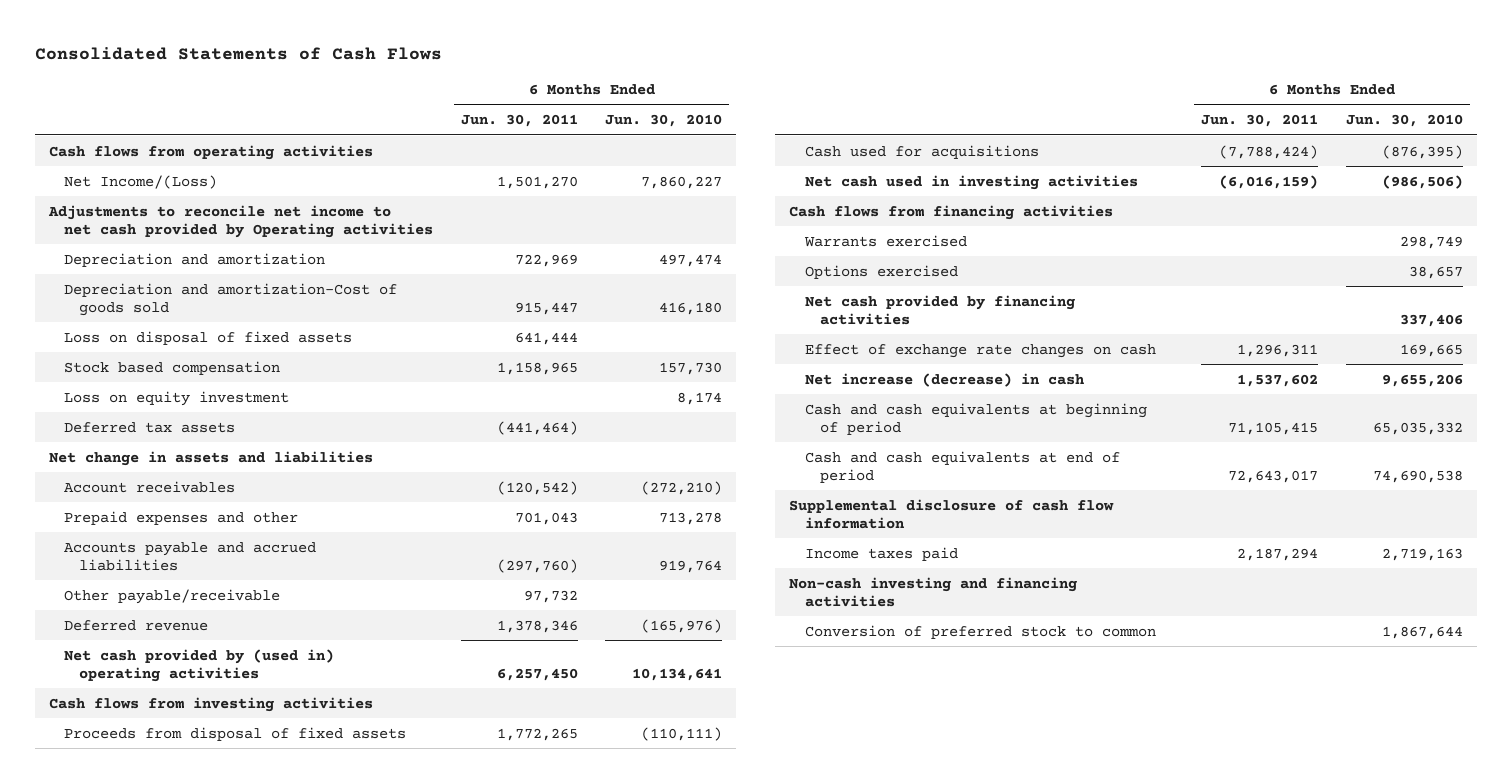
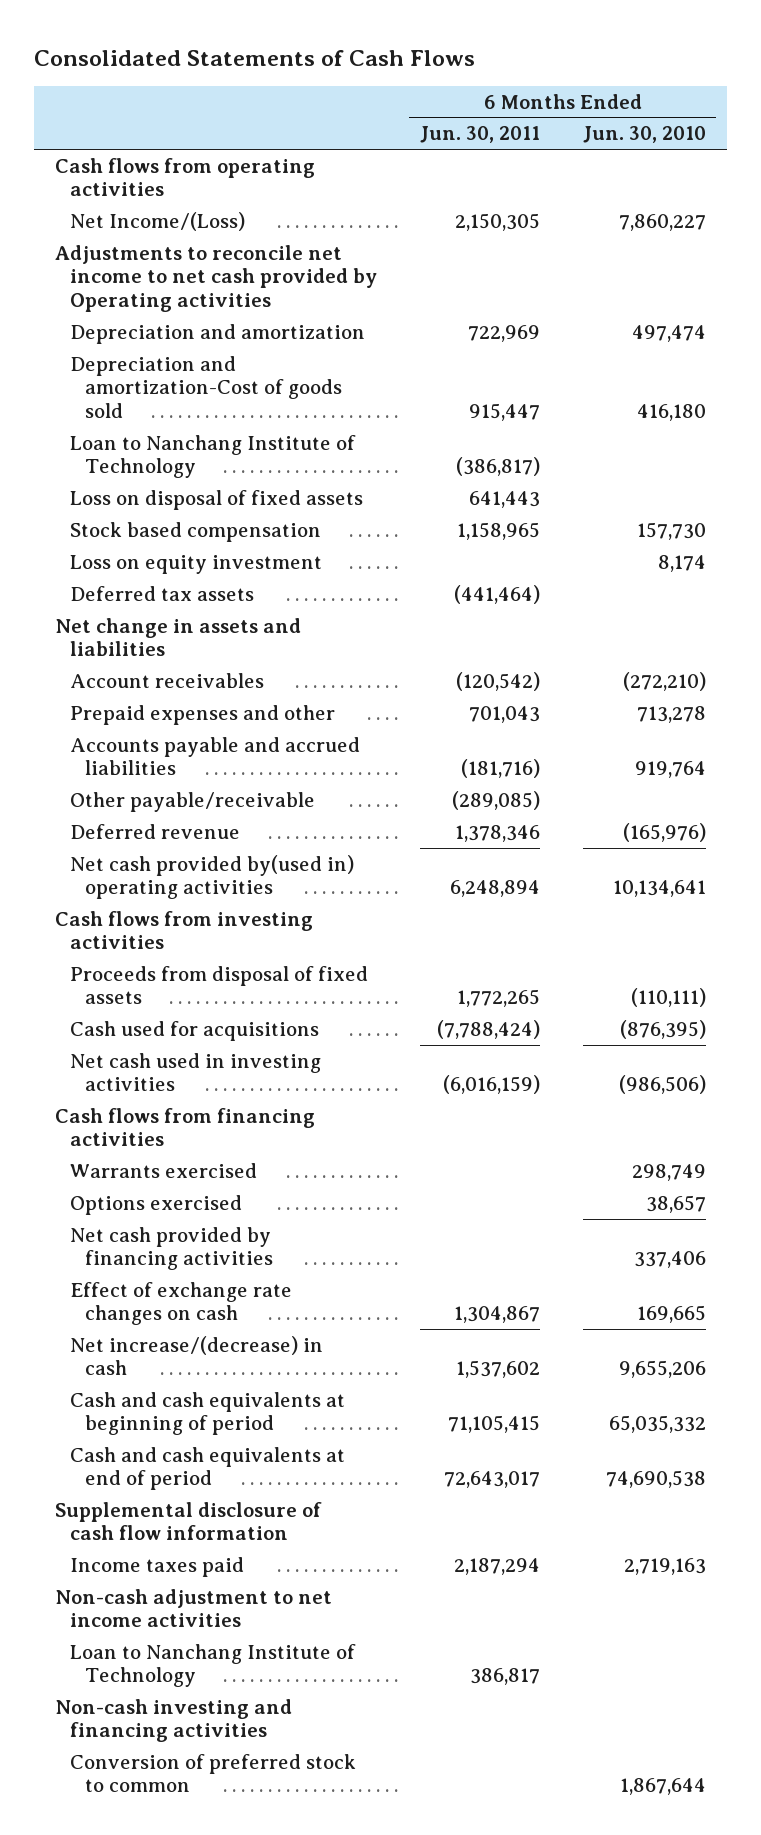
- Net Income/(Loss) | 1,501,270 | 7,860,227
+ Net Income/(Loss) | 2,150,305 | 7,860,227
- Loss on disposal of fixed assets | 641,444 |
+ Loan to Nanchang Institute of Technology | (386,817) |
+ Loss on disposal of fixed assets | 641,443 |
- Accounts payable and accrued liabilities | (297,760) | 919,764
- Other payable/receivable | 97,732 |
+ Accounts payable and accrued liabilities | (181,716) | 919,764
+ Other payable/receivable | (289,085) |
- Net cash provided by (used in) operating activities | 6,257,450 | 10,134,641
+ Net cash provided by(used in) operating activities | 6,248,894 | 10,134,641
- Effect of exchange rate changes on cash | 1,296,311 | 169,665
- Net increase (decrease) in cash | 1,537,602 | 9,655,206
+ Effect of exchange rate changes on cash | 1,304,867 | 169,665
+ Net increase/(decrease) in cash | 1,537,602 | 9,655,206
+ Non-cash adjustment to net income activities
+ Loan to Nanchang Institute of Technology | 386,817 |

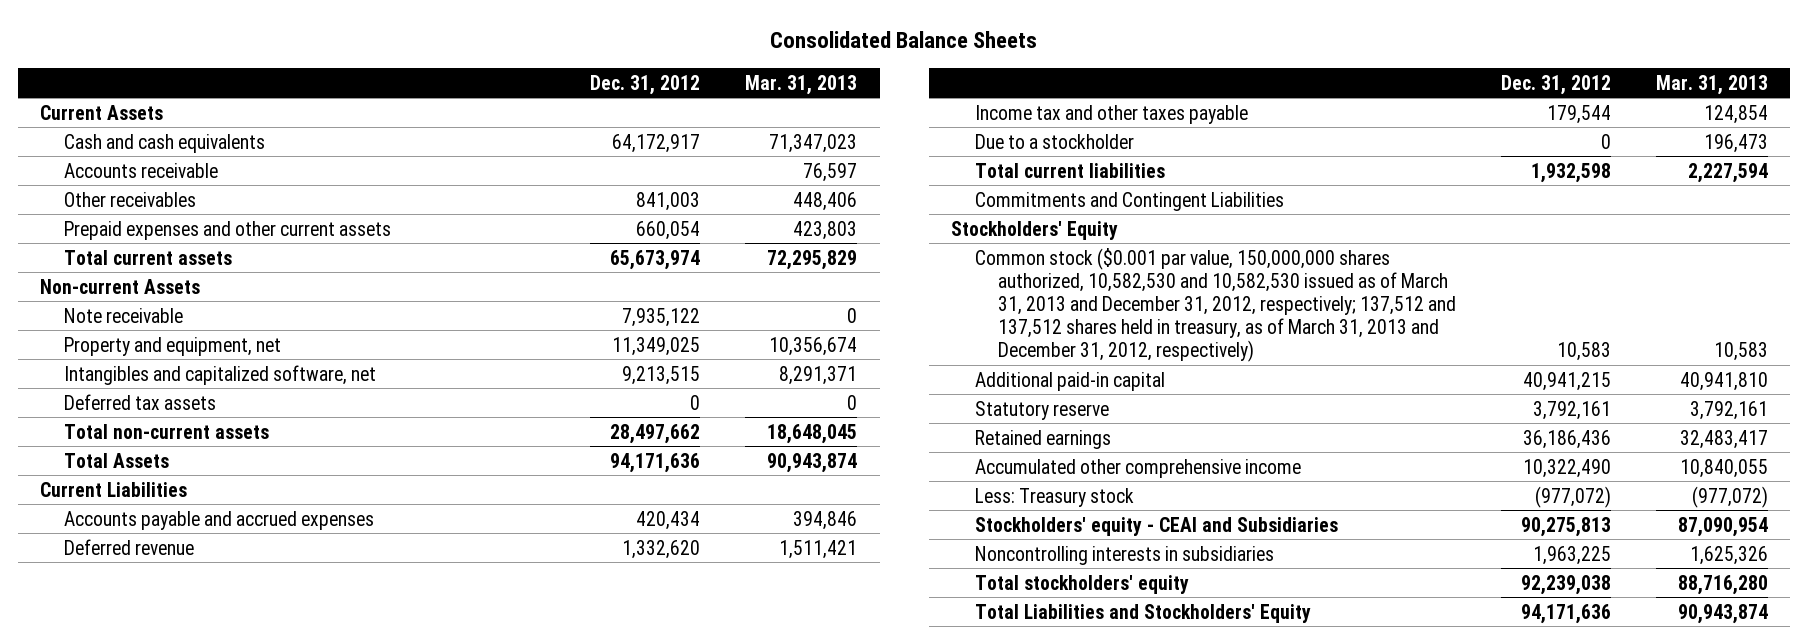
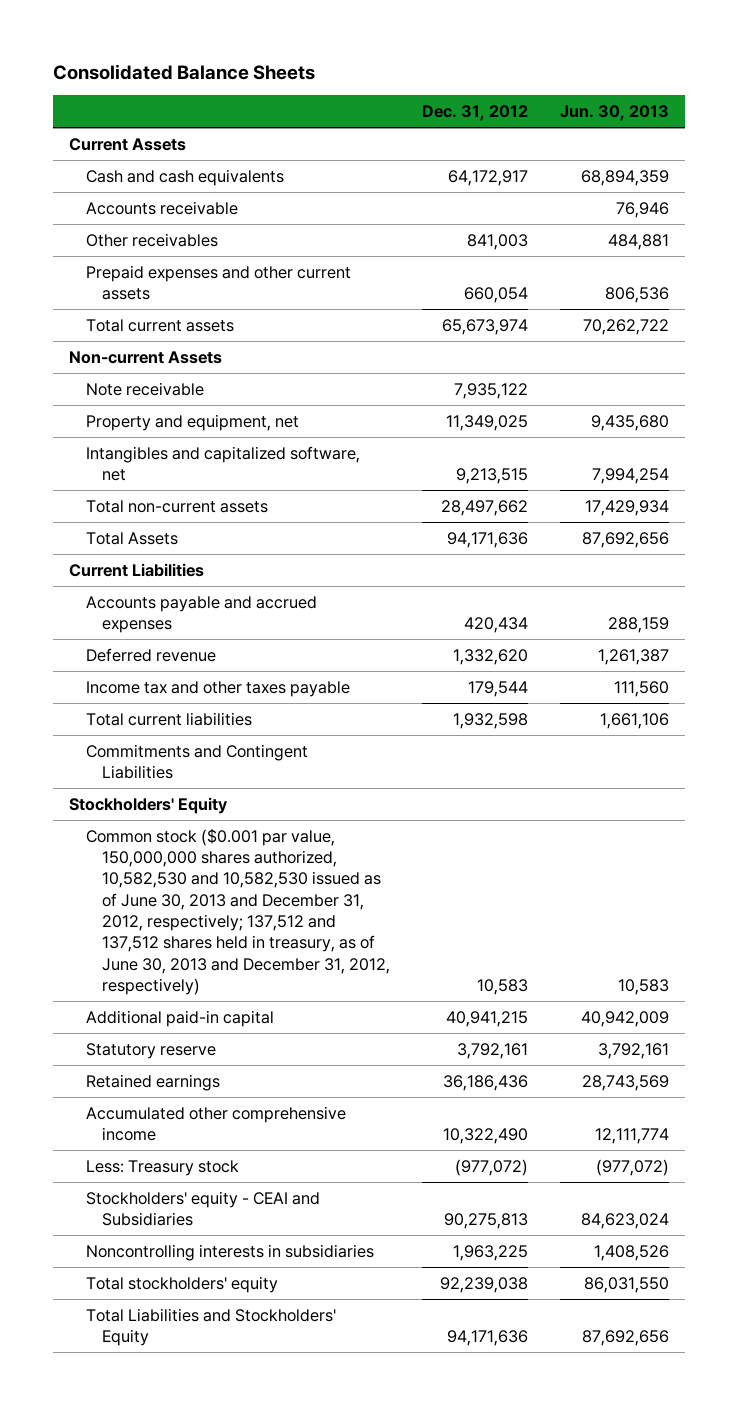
- | Dec. 31, 2012 | Mar. 31, 2013
+ | Dec. 31, 2012 | Jun. 30, 2013
- Deferred tax assets | 0 | 0
- Due to a stockholder | 0 | 196,473
- Common stock ($0.001 par value, 150,000,000 shares authorized, 10,582,530 and 10,582,530 issued as of March 31, 2013 and December 31, 2012, respectively; 137,512 and 137,512 shares held in treasury, as of March 31, 2013 and December 31, 2012, respectively) | 10,583 | 10,583
+ Common stock ($0.001 par value, 150,000,000 shares authorized, 10,582,530 and 10,582,530 issued as of June 30, 2013 and December 31, 2012, respectively; 137,512 and 137,512 shares held in treasury, as of June 30, 2013 and December 31, 2012, respectively) | 10,583 | 10,583

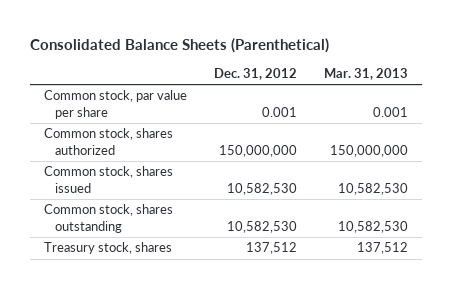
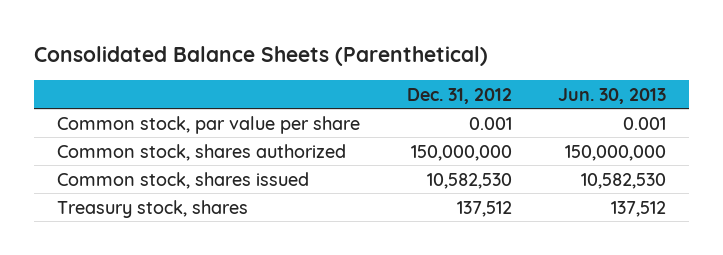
- | Dec. 31, 2012 | Mar. 31, 2013
+ | Dec. 31, 2012 | Jun. 30, 2013
- Common stock, shares outstanding | 10,582,530 | 10,582,530

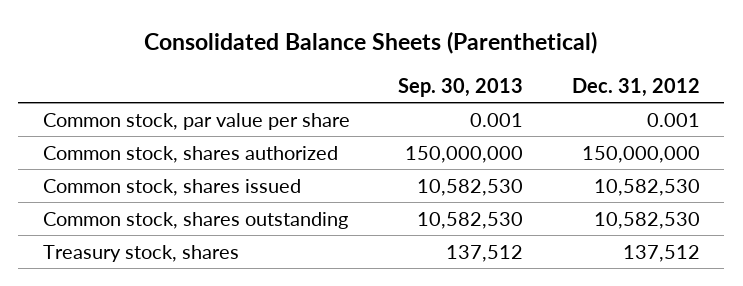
- | Dec. 31, 2012 | Jun. 30, 2013
+ | Sep. 30, 2013 | Dec. 31, 2012
+ Common stock, shares outstanding | 10,582,530 | 10,582,530

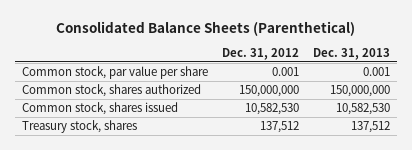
- | Sep. 30, 2013 | Dec. 31, 2012
+ | Dec. 31, 2012 | Dec. 31, 2013
- Common stock, shares outstanding | 10,582,530 | 10,582,530

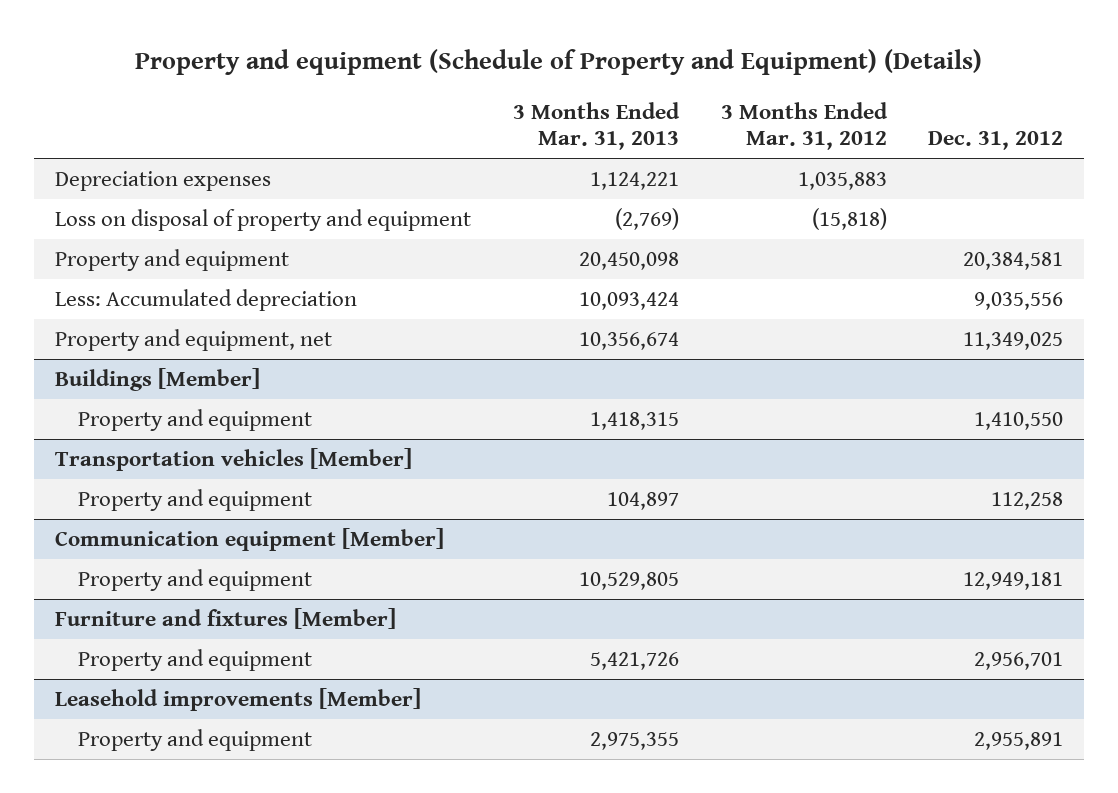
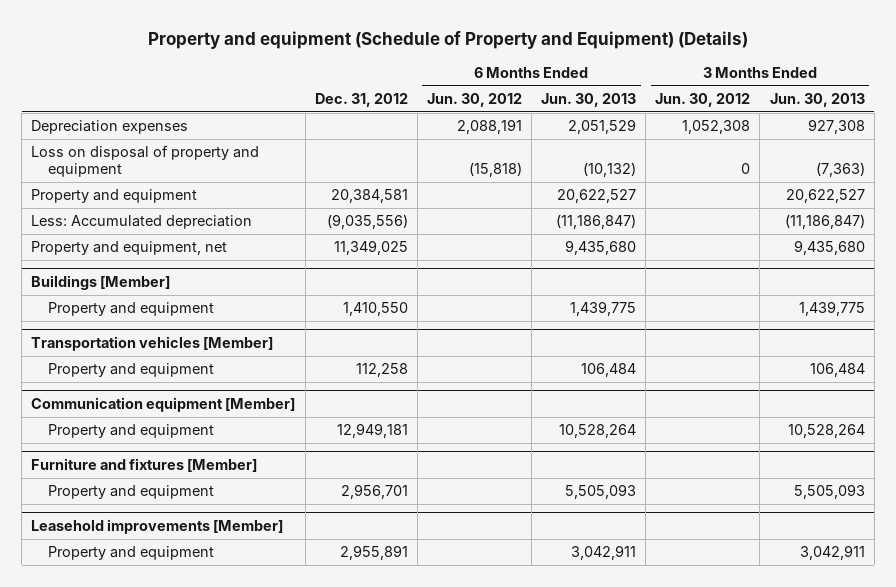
- | 3 Months Ended Mar. 31, 2013 | 3 Months Ended Mar. 31, 2012 | Dec. 31, 2012
+ | Dec. 31, 2012 | 6 Months Ended Jun. 30, 2012 | 6 Months Ended Jun. 30, 2013 | 3 Months Ended Jun. 30, 2012 | 3 Months Ended Jun. 30, 2013
- Less: Accumulated depreciation | 10,093,424 | | 9,035,556
+ Less: Accumulated depreciation | (9,035,556) | | (11,186,847) | | (11,186,847)

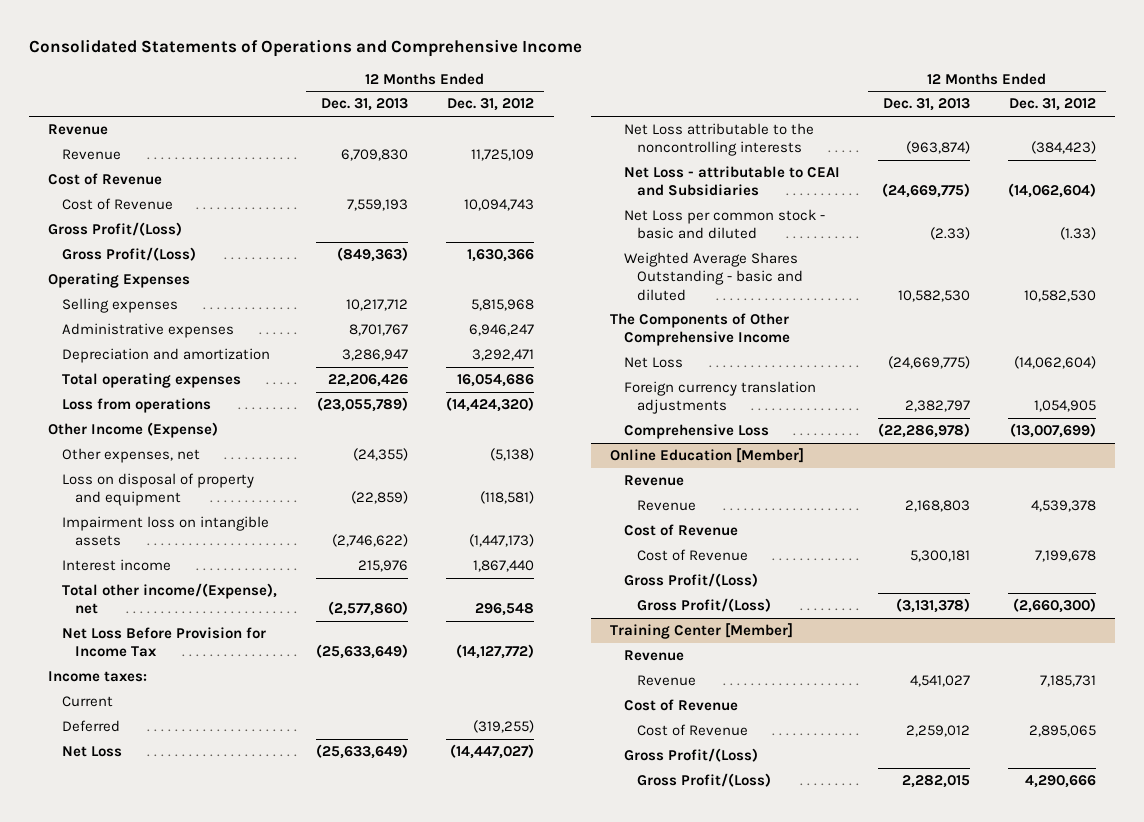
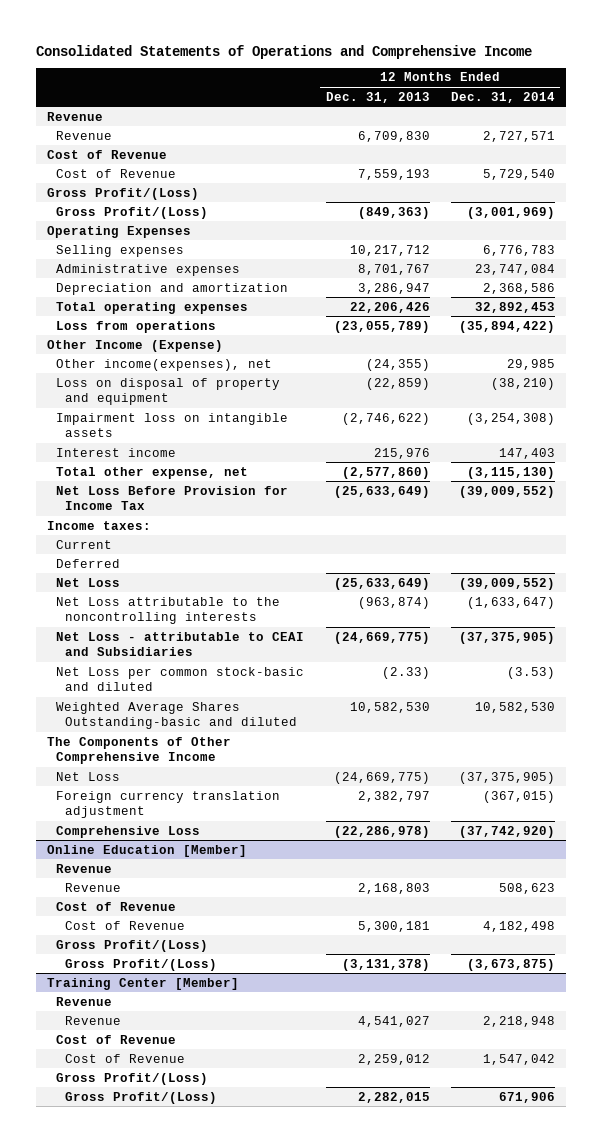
- | 12 Months Ended Dec. 31, 2013 | 12 Months Ended Dec. 31, 2012
+ | 12 Months Ended Dec. 31, 2013 | 12 Months Ended Dec. 31, 2014
- Other expenses, net | (24,355) | (5,138)
+ Other income(expenses), net | (24,355) | 29,985
- Total other income/(Expense), net | (2,577,860) | 296,548
+ Total other expense, net | (2,577,860) | (3,115,130)
- Net Loss per common stock - basic and diluted | (2.33) | (1.33)
- Weighted Average Shares Outstanding - basic and diluted | 10,582,530 | 10,582,530
+ Net Loss per common stock-basic and diluted | (2.33) | (3.53)
+ Weighted Average Shares Outstanding-basic and diluted | 10,582,530 | 10,582,530
- Foreign currency translation adjustments | 2,382,797 | 1,054,905
+ Foreign currency translation adjustment | 2,382,797 | (367,015)

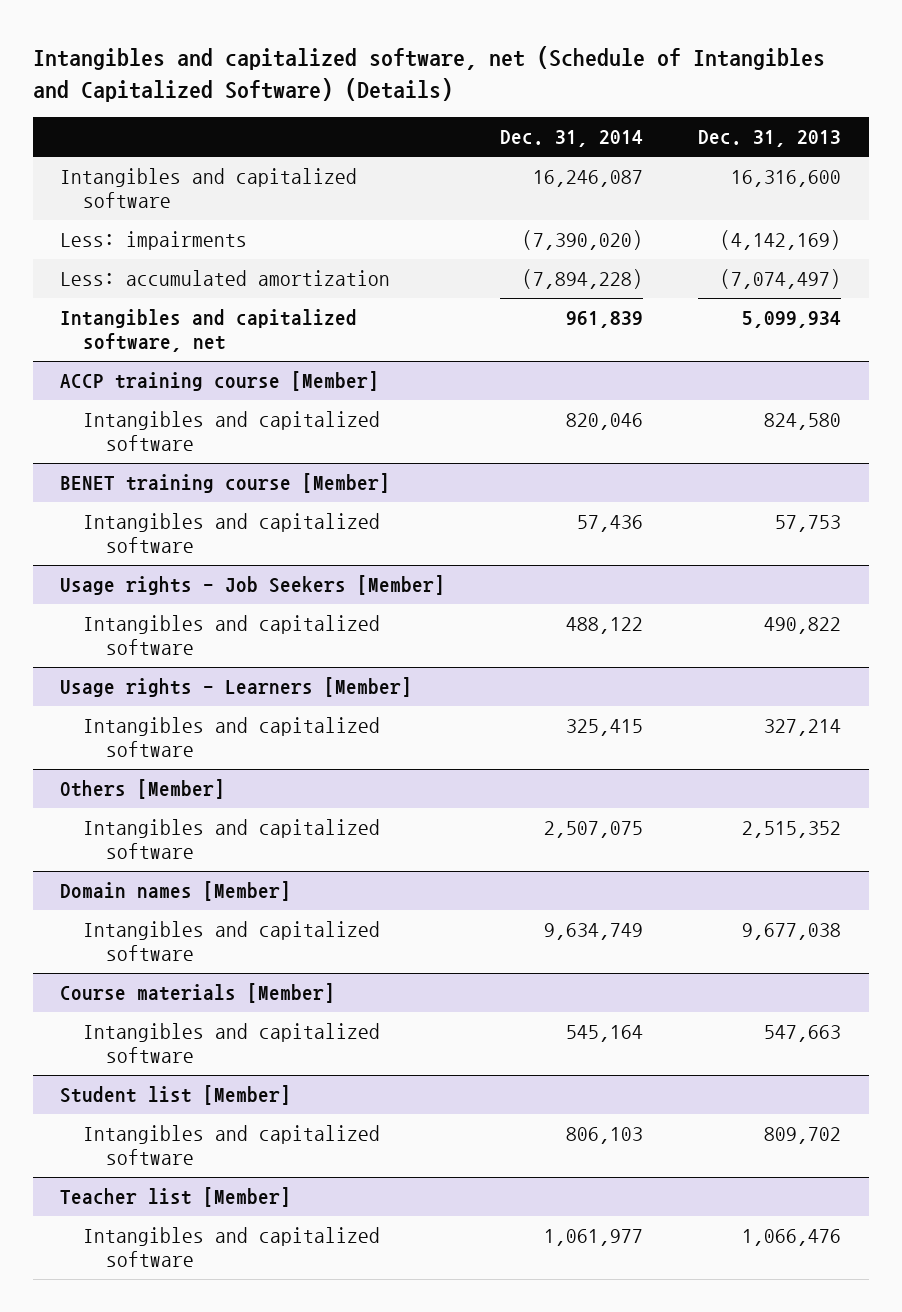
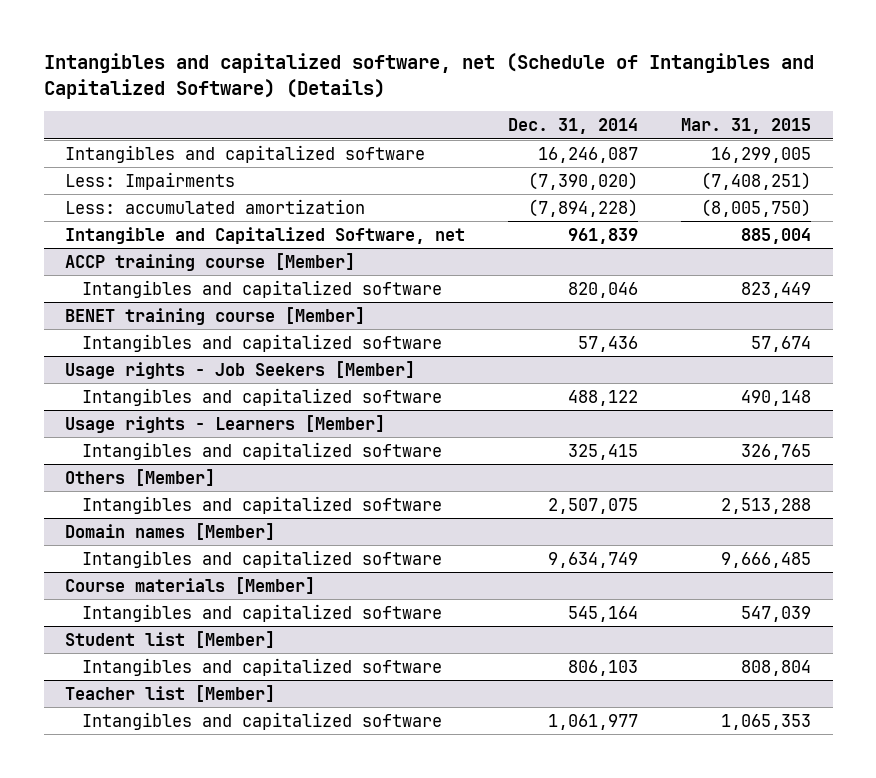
- | Dec. 31, 2014 | Dec. 31, 2013
+ | Dec. 31, 2014 | Mar. 31, 2015
- Less: impairments | (7,390,020) | (4,142,169)
+ Less: Impairments | (7,390,020) | (7,408,251)
- Intangibles and capitalized software, net | 961,839 | 5,099,934
+ Intangible and Capitalized Software, net | 961,839 | 885,004

